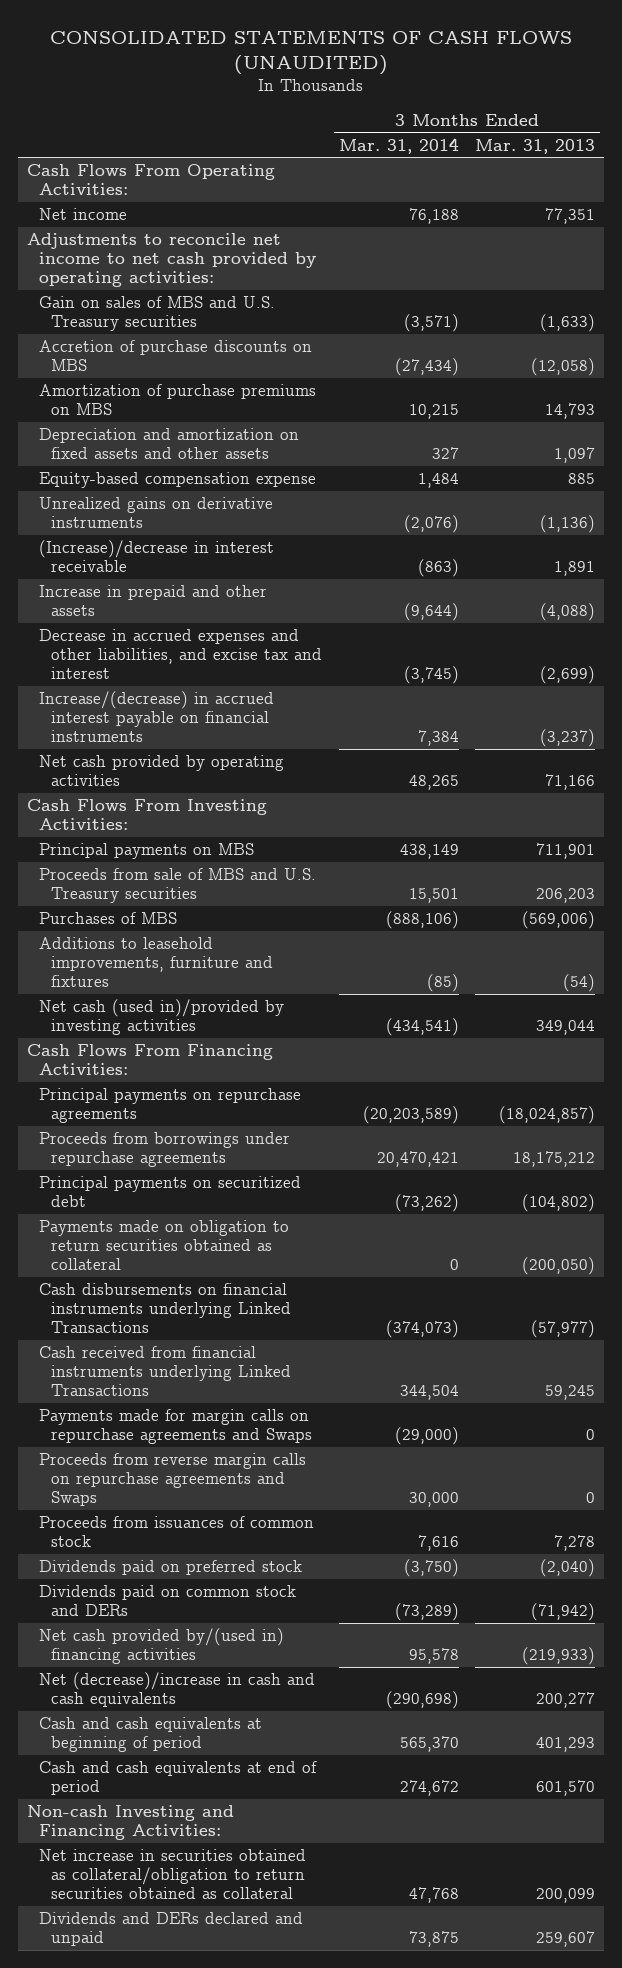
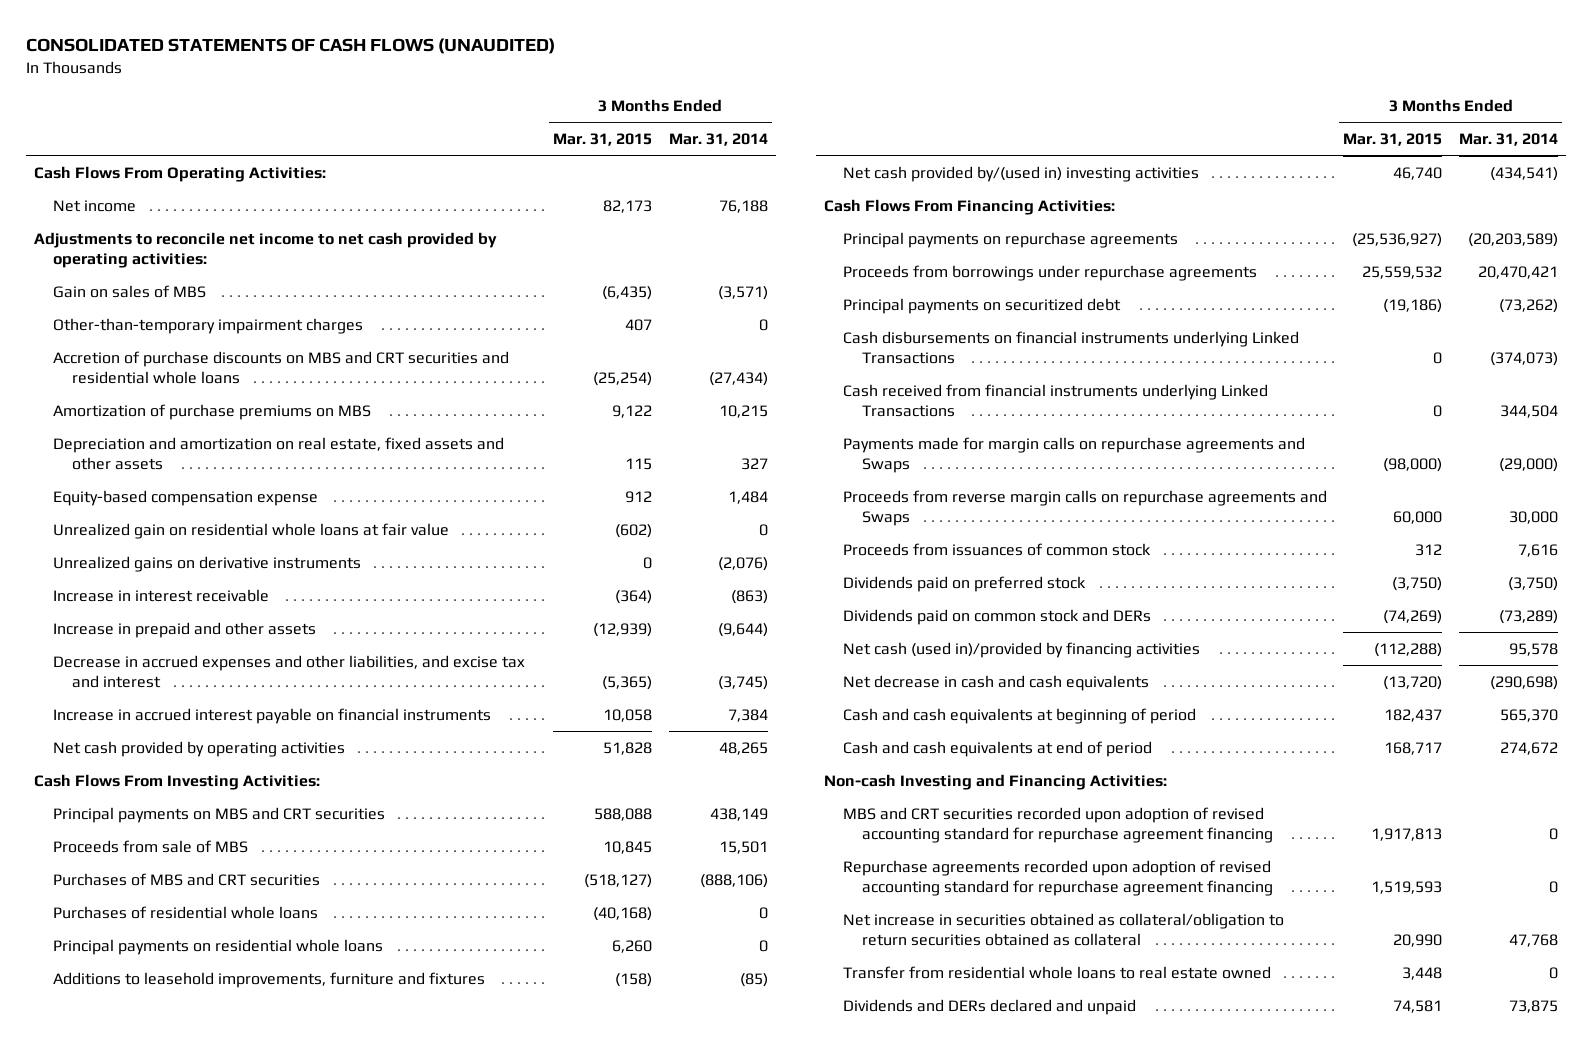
- | 3 Months Ended Mar. 31, 2014 | 3 Months Ended Mar. 31, 2013
+ | 3 Months Ended Mar. 31, 2015 | 3 Months Ended Mar. 31, 2014
- Gain on sales of MBS and U.S. Treasury securities | (3,571) | (1,633)
- Accretion of purchase discounts on MBS | (27,434) | (12,058)
+ Gain on sales of MBS | (6,435) | (3,571)
+ Other-than-temporary impairment charges | 407 | 0
+ Accretion of purchase discounts on MBS and CRT securities and residential whole loans | (25,254) | (27,434)
- Depreciation and amortization on fixed assets and other assets | 327 | 1,097
+ Depreciation and amortization on real estate, fixed assets and other assets | 115 | 327
+ Unrealized gain on residential whole loans at fair value | (602) | 0
- (Increase)/decrease in interest receivable | (863) | 1,891
+ Increase in interest receivable | (364) | (863)
- Increase/(decrease) in accrued interest payable on financial instruments | 7,384 | (3,237)
+ Increase in accrued interest payable on financial instruments | 10,058 | 7,384
- Principal payments on MBS | 438,149 | 711,901
- Proceeds from sale of MBS and U.S. Treasury securities | 15,501 | 206,203
- Purchases of MBS | (888,106) | (569,006)
+ Principal payments on MBS and CRT securities | 588,088 | 438,149
+ Proceeds from sale of MBS | 10,845 | 15,501
+ Purchases of MBS and CRT securities | (518,127) | (888,106)
+ Purchases of residential whole loans | (40,168) | 0
+ Principal payments on residential whole loans | 6,260 | 0
- Net cash (used in)/provided by investing activities | (434,541) | 349,044
+ Net cash provided by/(used in) investing activities | 46,740 | (434,541)
- Payments made on obligation to return securities obtained as collateral | 0 | (200,050)
- Net cash provided by/(used in) financing activities | 95,578 | (219,933)
- Net (decrease)/increase in cash and cash equivalents | (290,698) | 200,277
+ Net cash (used in)/provided by financing activities | (112,288) | 95,578
+ Net decrease in cash and cash equivalents | (13,720) | (290,698)
+ MBS and CRT securities recorded upon adoption of revised accounting standard for repurchase agreement financing | 1,917,813 | 0
+ Repurchase agreements recorded upon adoption of revised accounting standard for repurchase agreement financing | 1,519,593 | 0
+ Transfer from residential whole loans to real estate owned | 3,448 | 0

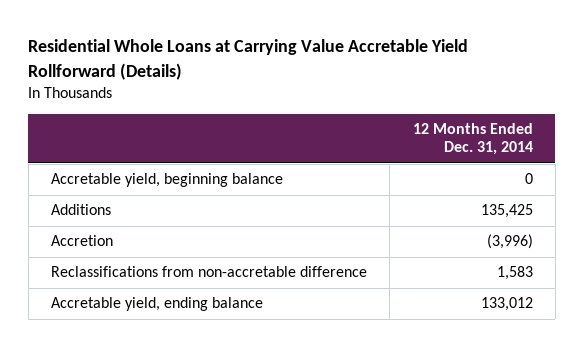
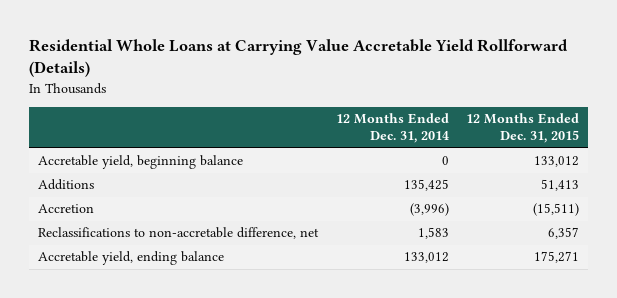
- | 12 Months Ended Dec. 31, 2014
+ | 12 Months Ended Dec. 31, 2014 | 12 Months Ended Dec. 31, 2015
- Reclassifications from non-accretable difference | 1,583
+ Reclassifications to non-accretable difference, net | 1,583 | 6,357

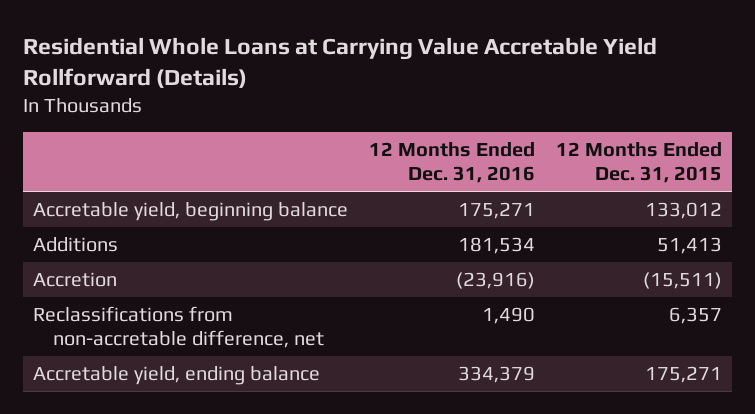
- | 12 Months Ended Dec. 31, 2014 | 12 Months Ended Dec. 31, 2015
+ | 12 Months Ended Dec. 31, 2016 | 12 Months Ended Dec. 31, 2015
- Reclassifications to non-accretable difference, net | 1,583 | 6,357
+ Reclassifications from non-accretable difference, net | 1,490 | 6,357

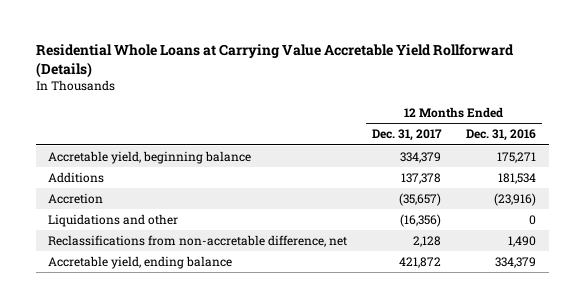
- | 12 Months Ended Dec. 31, 2016 | 12 Months Ended Dec. 31, 2015
+ | 12 Months Ended Dec. 31, 2017 | 12 Months Ended Dec. 31, 2016
+ Liquidations and other | (16,356) | 0

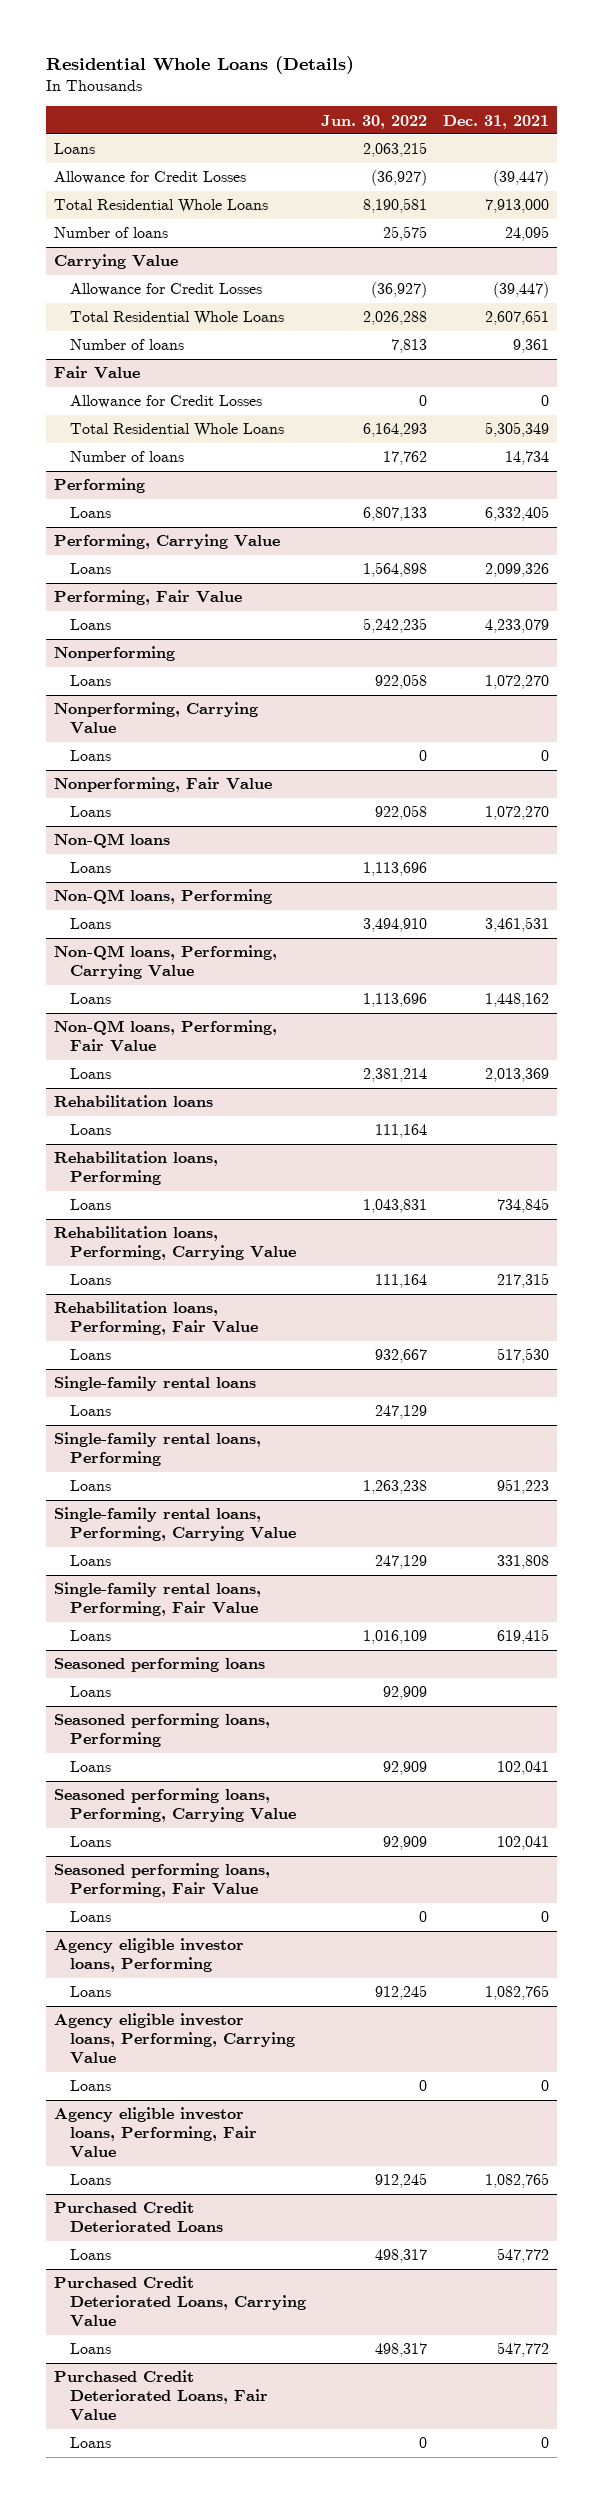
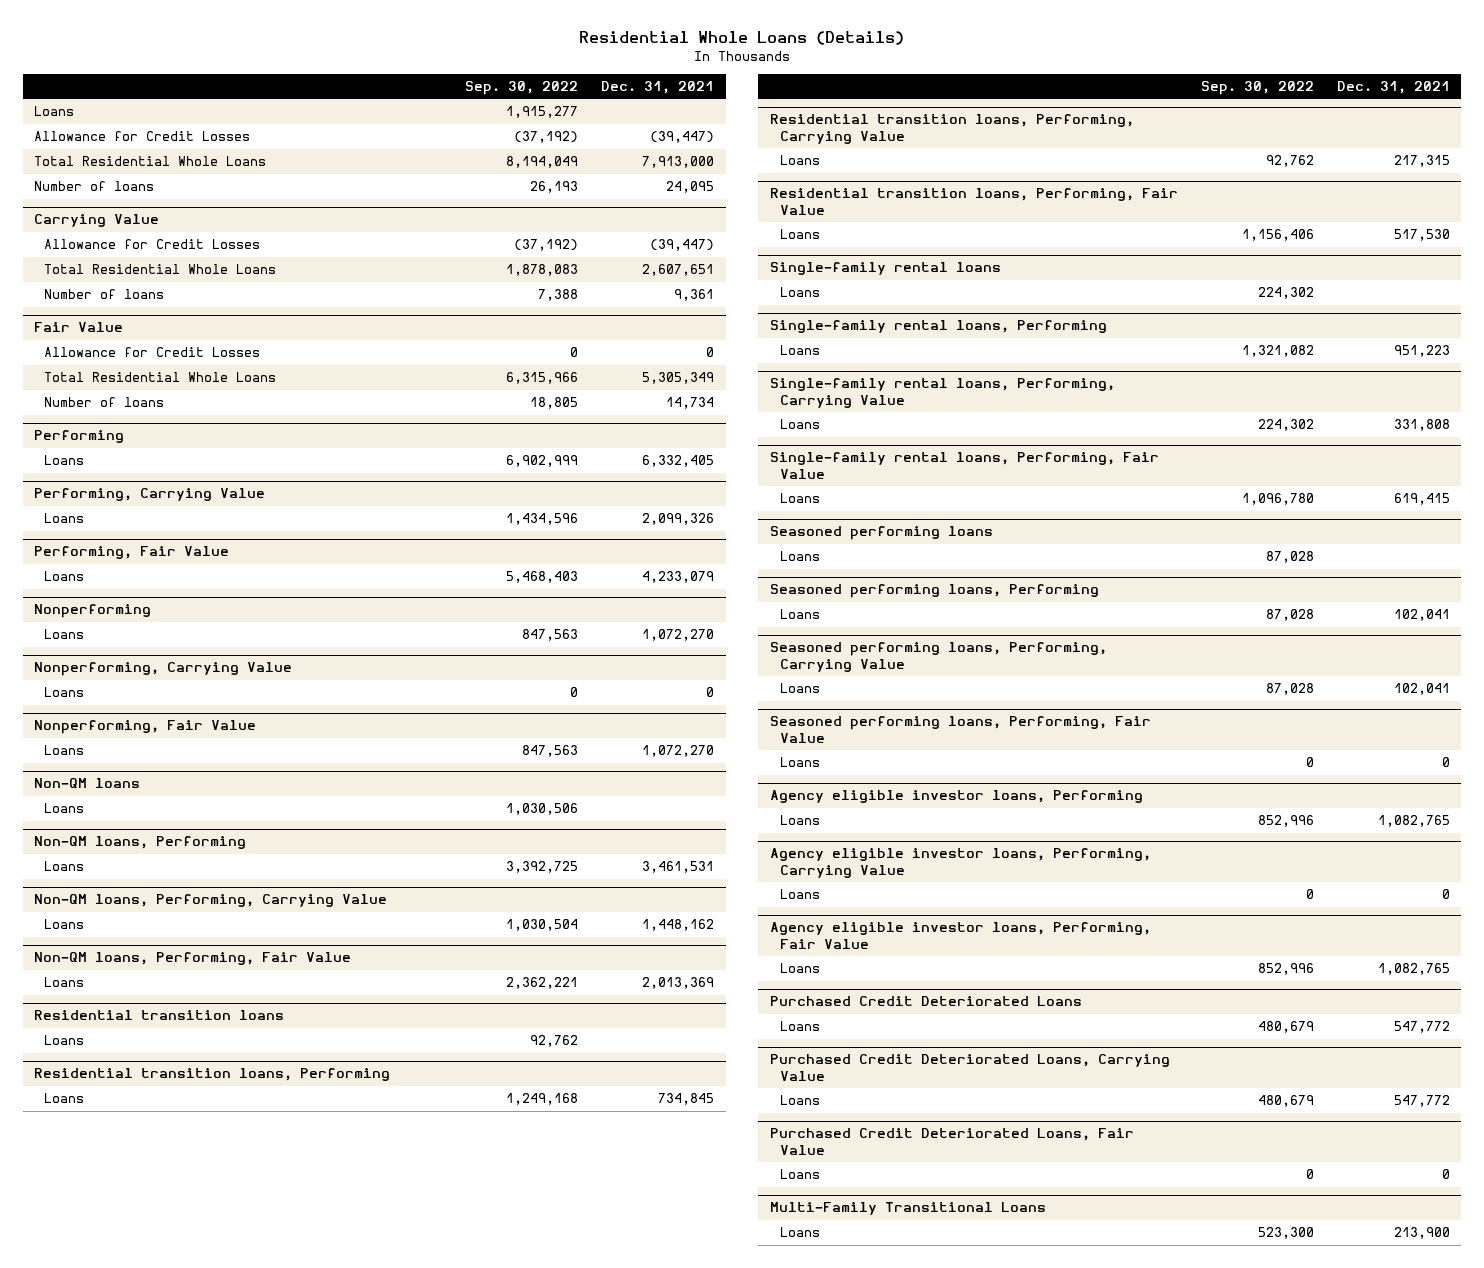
- | Jun. 30, 2022 | Dec. 31, 2021
+ | Sep. 30, 2022 | Dec. 31, 2021
- Rehabilitation loans
+ Residential transition loans
- Rehabilitation loans, Performing
+ Residential transition loans, Performing
- Rehabilitation loans, Performing, Carrying Value
+ Residential transition loans, Performing, Carrying Value
- Rehabilitation loans, Performing, Fair Value
+ Residential transition loans, Performing, Fair Value
+ Multi-Family Transitional Loans
+ Loans | 523,300 | 213,900

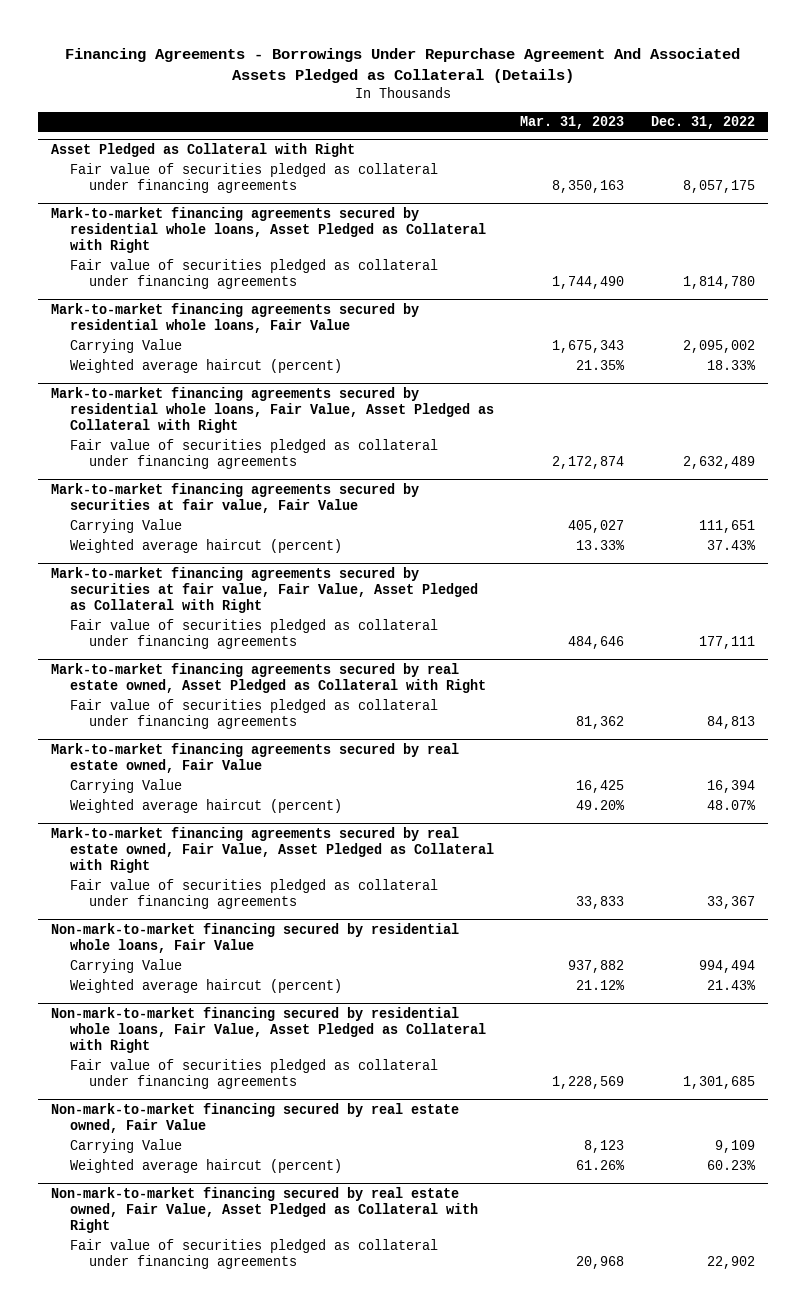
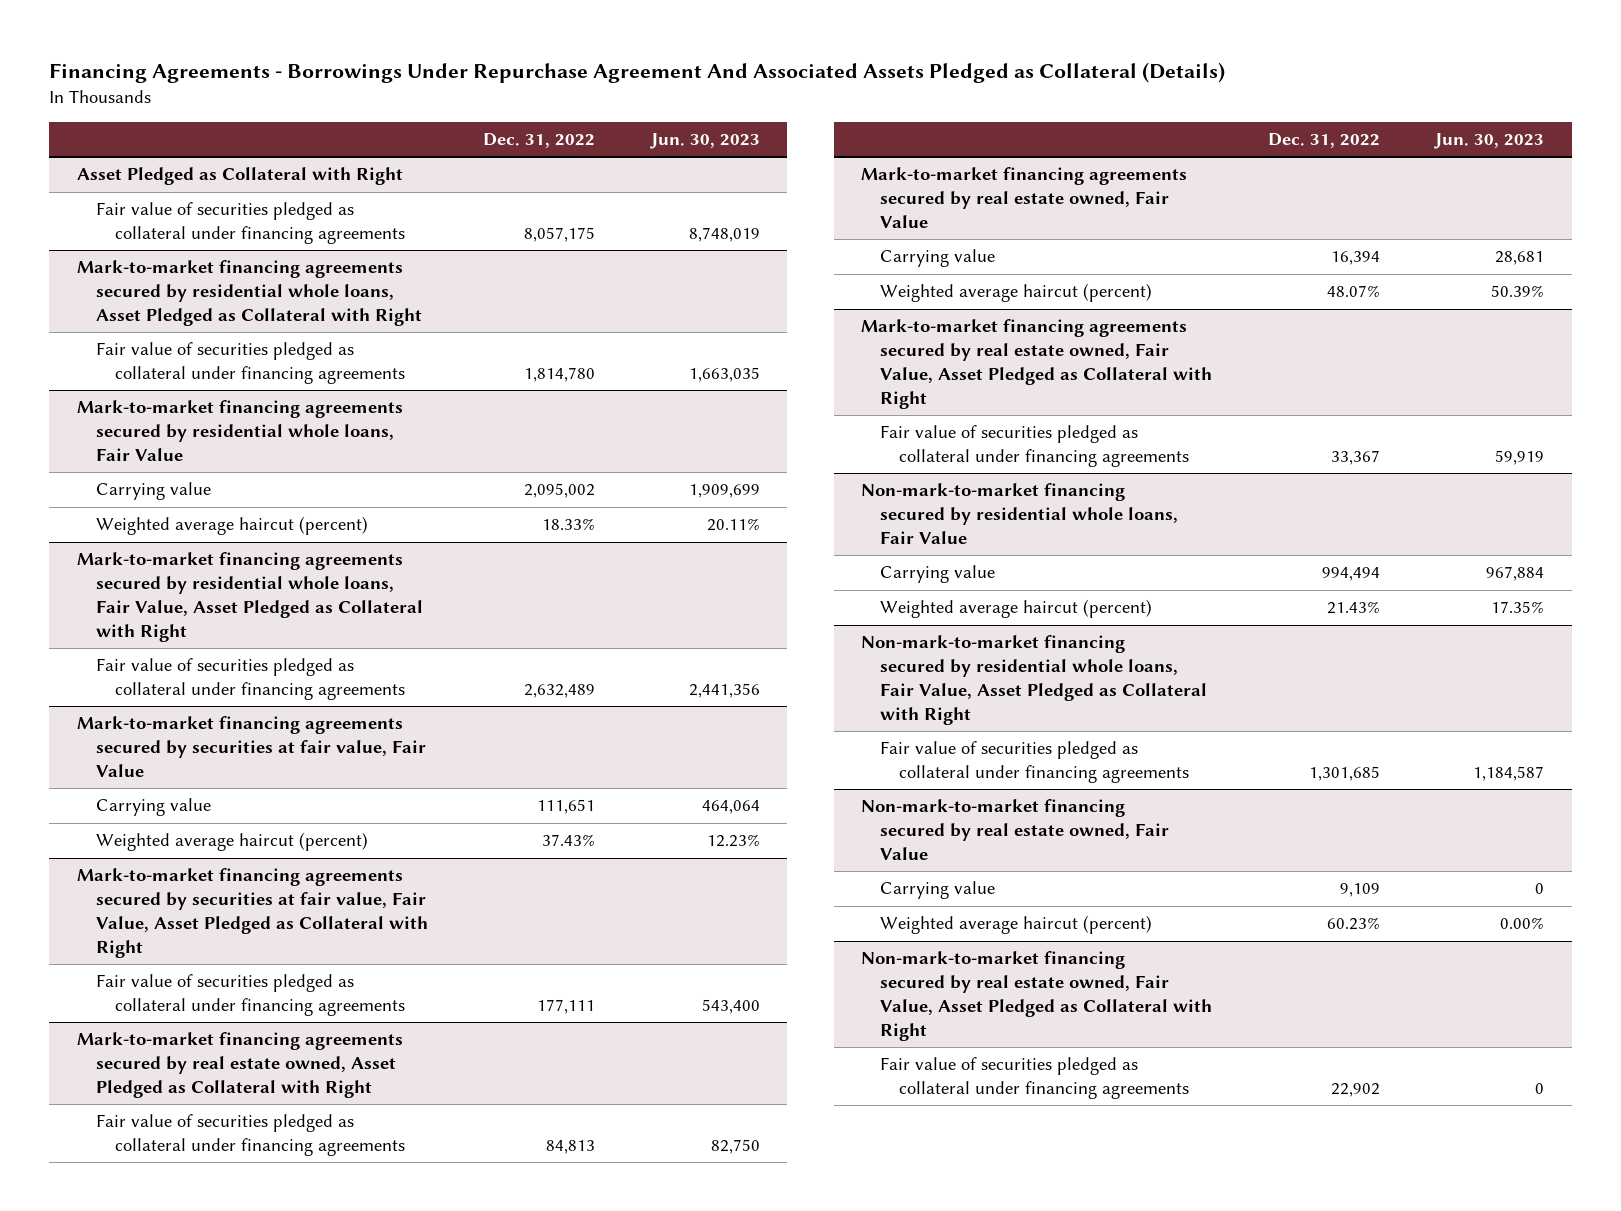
- | Mar. 31, 2023 | Dec. 31, 2022
+ | Dec. 31, 2022 | Jun. 30, 2023
@ Mark-to-market financing agreements secured by residential whole loans, Fair Value
- Carrying Value | 1,675,343 | 2,095,002
+ Carrying value | 2,095,002 | 1,909,699
@ Mark-to-market financing agreements secured by securities at fair value, Fair Value
- Carrying Value | 405,027 | 111,651
+ Carrying value | 111,651 | 464,064
@ Mark-to-market financing agreements secured by real estate owned, Fair Value
- Carrying Value | 16,425 | 16,394
+ Carrying value | 16,394 | 28,681
@ Non-mark-to-market financing secured by residential whole loans, Fair Value
- Carrying Value | 937,882 | 994,494
+ Carrying value | 994,494 | 967,884
@ Non-mark-to-market financing secured by real estate owned, Fair Value
- Carrying Value | 8,123 | 9,109
+ Carrying value | 9,109 | 0

